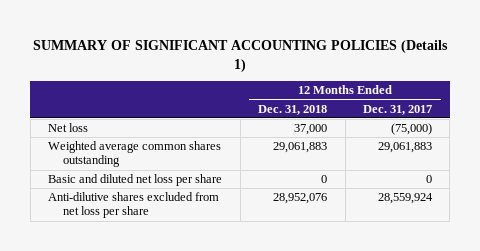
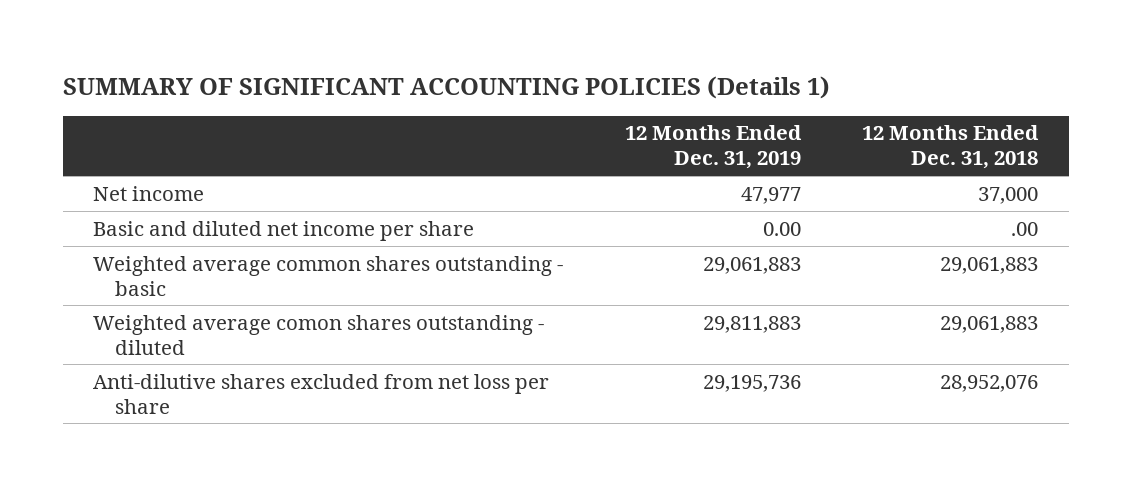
- | 12 Months Ended Dec. 31, 2018 | 12 Months Ended Dec. 31, 2017
+ | 12 Months Ended Dec. 31, 2019 | 12 Months Ended Dec. 31, 2018
- Net loss | 37,000 | (75,000)
- Weighted average common shares outstanding | 29,061,883 | 29,061,883
- Basic and diluted net loss per share | 0 | 0
+ Net income | 47,977 | 37,000
+ Basic and diluted net income per share | 0.00 | .00
+ Weighted average common shares outstanding - basic | 29,061,883 | 29,061,883
+ Weighted average comon shares outstanding - diluted | 29,811,883 | 29,061,883

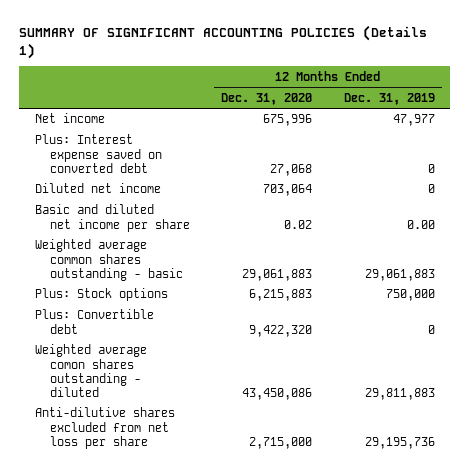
- | 12 Months Ended Dec. 31, 2019 | 12 Months Ended Dec. 31, 2018
+ | 12 Months Ended Dec. 31, 2020 | 12 Months Ended Dec. 31, 2019
+ Plus: Interest expense saved on converted debt | 27,068 | 0
+ Diluted net income | 703,064 | 0
+ Plus: Stock options | 6,215,883 | 750,000
+ Plus: Convertible debt | 9,422,320 | 0

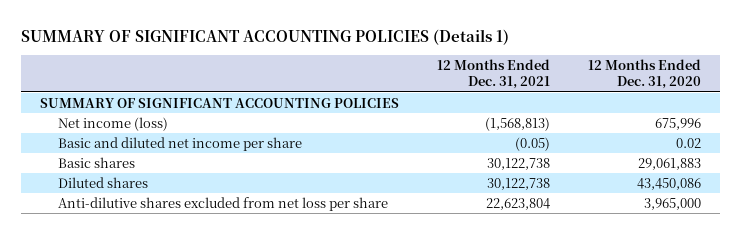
- | 12 Months Ended Dec. 31, 2020 | 12 Months Ended Dec. 31, 2019
+ | 12 Months Ended Dec. 31, 2021 | 12 Months Ended Dec. 31, 2020
- Net income | 675,996 | 47,977
- Plus: Interest expense saved on converted debt | 27,068 | 0
- Diluted net income | 703,064 | 0
+ SUMMARY OF SIGNIFICANT ACCOUNTING POLICIES
+ Net income (loss) | (1,568,813) | 675,996
- Weighted average common shares outstanding - basic | 29,061,883 | 29,061,883
- Plus: Stock options | 6,215,883 | 750,000
- Plus: Convertible debt | 9,422,320 | 0
- Weighted average comon shares outstanding - diluted | 43,450,086 | 29,811,883
- Anti-dilutive shares excluded from net loss per share | 2,715,000 | 29,195,736
+ Basic shares | 30,122,738 | 29,061,883
+ Diluted shares | 30,122,738 | 43,450,086
+ Anti-dilutive shares excluded from net loss per share | 22,623,804 | 3,965,000

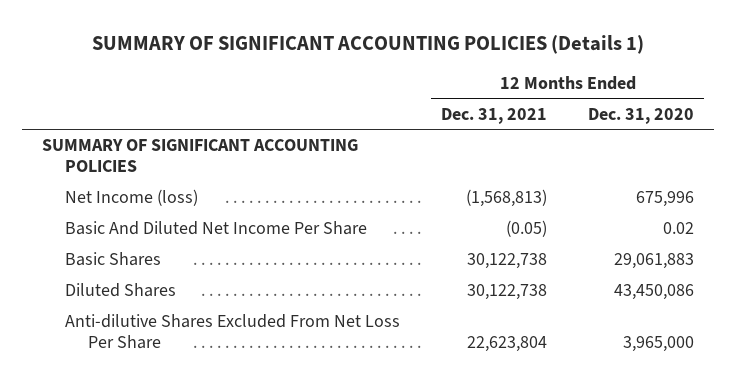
- Net income (loss) | (1,568,813) | 675,996
- Basic and diluted net income per share | (0.05) | 0.02
- Basic shares | 30,122,738 | 29,061,883
- Diluted shares | 30,122,738 | 43,450,086
- Anti-dilutive shares excluded from net loss per share | 22,623,804 | 3,965,000
+ Net Income (loss) | (1,568,813) | 675,996
+ Basic And Diluted Net Income Per Share | (0.05) | 0.02
+ Basic Shares | 30,122,738 | 29,061,883
+ Diluted Shares | 30,122,738 | 43,450,086
+ Anti-dilutive Shares Excluded From Net Loss Per Share | 22,623,804 | 3,965,000

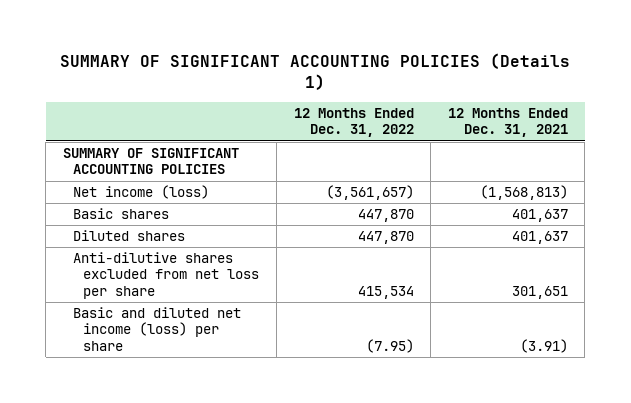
- | 12 Months Ended Dec. 31, 2021 | 12 Months Ended Dec. 31, 2020
+ | 12 Months Ended Dec. 31, 2022 | 12 Months Ended Dec. 31, 2021
- Net Income (loss) | (1,568,813) | 675,996
- Basic And Diluted Net Income Per Share | (0.05) | 0.02
- Basic Shares | 30,122,738 | 29,061,883
- Diluted Shares | 30,122,738 | 43,450,086
- Anti-dilutive Shares Excluded From Net Loss Per Share | 22,623,804 | 3,965,000
+ Net income (loss) | (3,561,657) | (1,568,813)
+ Basic shares | 447,870 | 401,637
+ Diluted shares | 447,870 | 401,637
+ Anti-dilutive shares excluded from net loss per share | 415,534 | 301,651
+ Basic and diluted net income (loss) per share | (7.95) | (3.91)

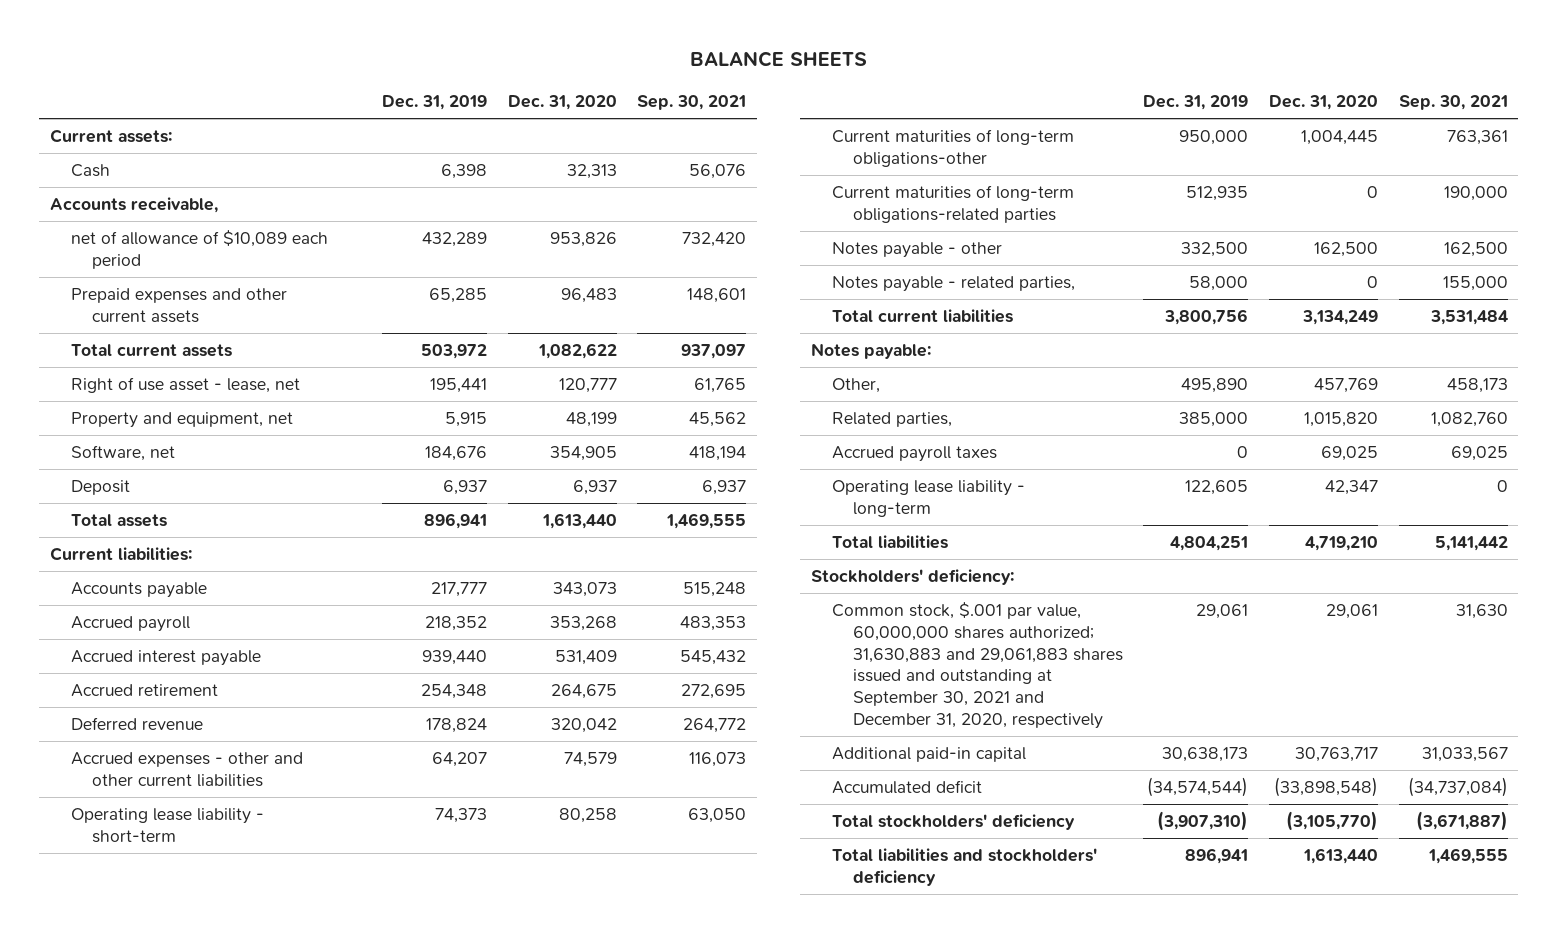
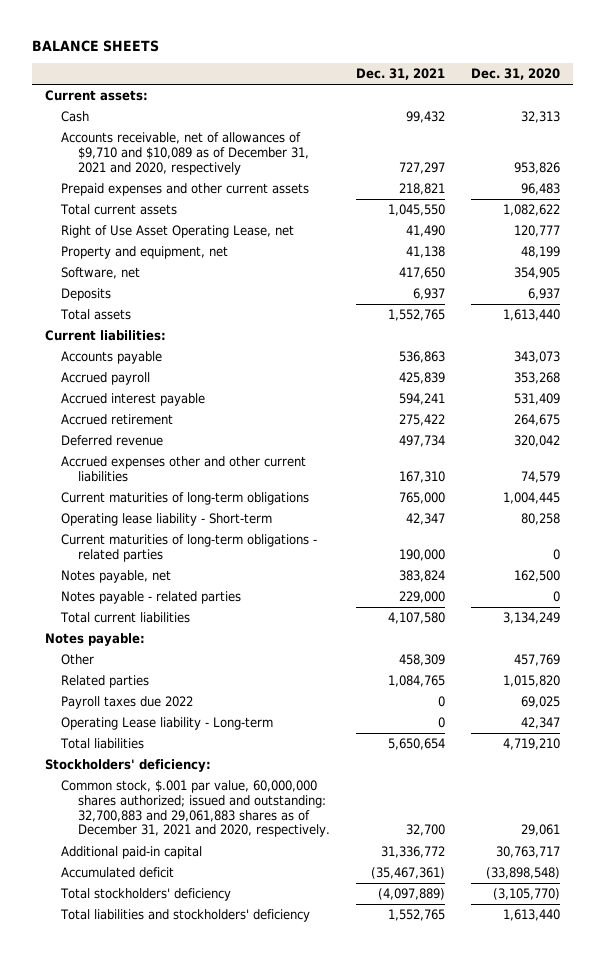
- | Dec. 31, 2019 | Dec. 31, 2020 | Sep. 30, 2021
+ | Dec. 31, 2021 | Dec. 31, 2020
- Accounts receivable,
- net of allowance of $10,089 each period | 432,289 | 953,826 | 732,420
+ Accounts receivable, net of allowances of $9,710 and $10,089 as of December 31, 2021 and 2020, respectively | 727,297 | 953,826
- Right of use asset - lease, net | 195,441 | 120,777 | 61,765
+ Right of Use Asset Operating Lease, net | 41,490 | 120,777
- Deposit | 6,937 | 6,937 | 6,937
+ Deposits | 6,937 | 6,937
- Accrued expenses - other and other current liabilities | 64,207 | 74,579 | 116,073
- Operating lease liability - short-term | 74,373 | 80,258 | 63,050
- Current maturities of long-term obligations-other | 950,000 | 1,004,445 | 763,361
- Current maturities of long-term obligations-related parties | 512,935 | 0 | 190,000
- Notes payable - other | 332,500 | 162,500 | 162,500
- Notes payable - related parties, | 58,000 | 0 | 155,000
+ Accrued expenses other and other current liabilities | 167,310 | 74,579
+ Current maturities of long-term obligations | 765,000 | 1,004,445
+ Operating lease liability - Short-term | 42,347 | 80,258
+ Current maturities of long-term obligations - related parties | 190,000 | 0
+ Notes payable, net | 383,824 | 162,500
+ Notes payable - related parties | 229,000 | 0
- Other, | 495,890 | 457,769 | 458,173
- Related parties, | 385,000 | 1,015,820 | 1,082,760
- Accrued payroll taxes | 0 | 69,025 | 69,025
- Operating lease liability - long-term | 122,605 | 42,347 | 0
+ Other | 458,309 | 457,769
+ Related parties | 1,084,765 | 1,015,820
+ Payroll taxes due 2022 | 0 | 69,025
+ Operating Lease liability - Long-term | 0 | 42,347
- Common stock, $.001 par value, 60,000,000 shares authorized; 31,630,883 and 29,061,883 shares issued and outstanding at September 30, 2021 and December 31, 2020, respectively | 29,061 | 29,061 | 31,630
+ Common stock, $.001 par value, 60,000,000 shares authorized; issued and outstanding: 32,700,883 and 29,061,883 shares as of December 31, 2021 and 2020, respectively. | 32,700 | 29,061

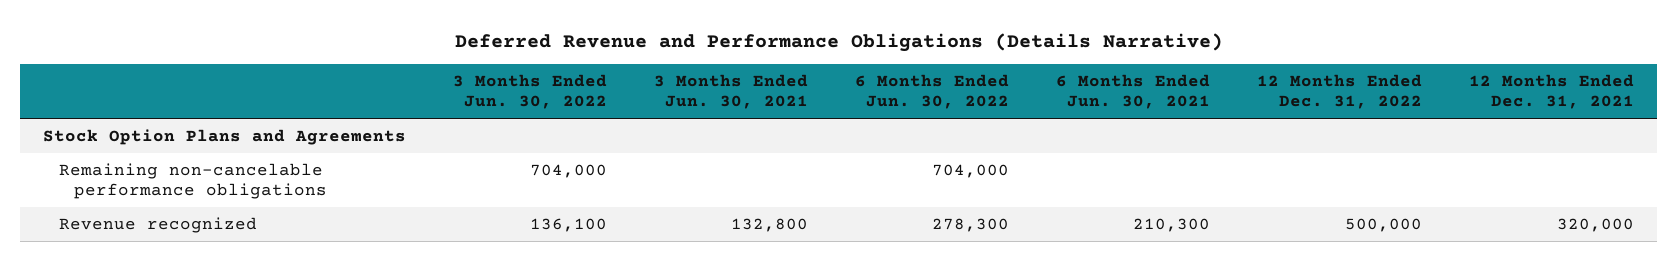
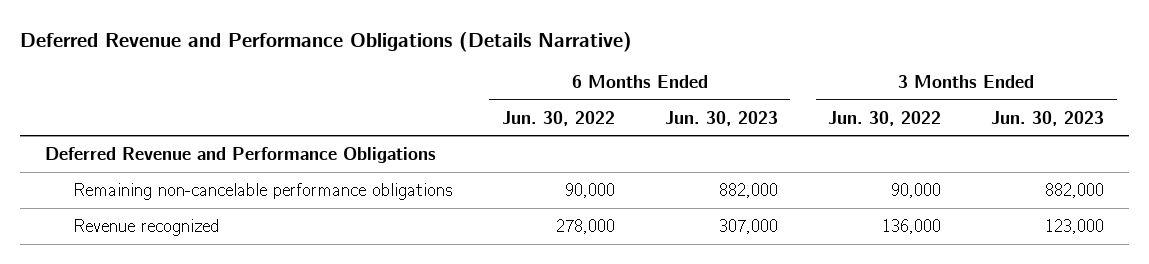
- | 3 Months Ended Jun. 30, 2022 | 3 Months Ended Jun. 30, 2021 | 6 Months Ended Jun. 30, 2022 | 6 Months Ended Jun. 30, 2021 | 12 Months Ended Dec. 31, 2022 | 12 Months Ended Dec. 31, 2021
+ | 6 Months Ended Jun. 30, 2022 | 6 Months Ended Jun. 30, 2023 | 3 Months Ended Jun. 30, 2022 | 3 Months Ended Jun. 30, 2023
- Stock Option Plans and Agreements
- Remaining non-cancelable performance obligations | 704,000 | | 704,000 | | |
- Revenue recognized | 136,100 | 132,800 | 278,300 | 210,300 | 500,000 | 320,000
+ Deferred Revenue and Performance Obligations
+ Remaining non-cancelable performance obligations | 90,000 | 882,000 | 90,000 | 882,000
+ Revenue recognized | 278,000 | 307,000 | 136,000 | 123,000

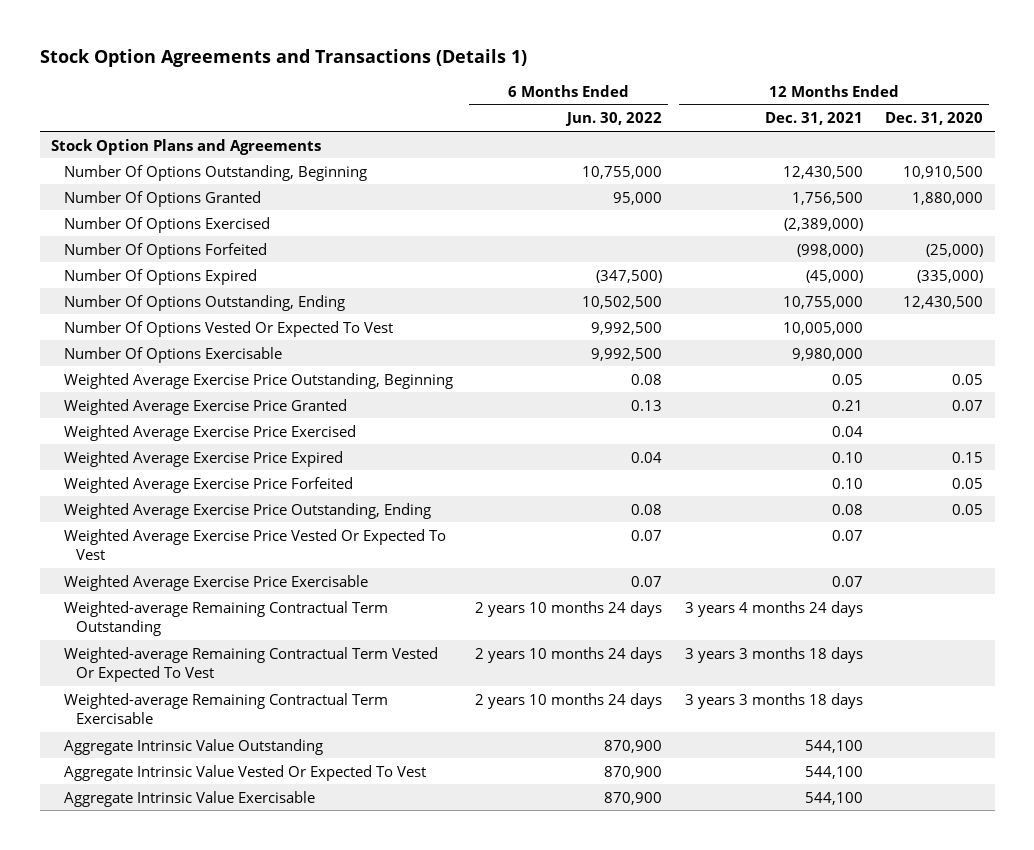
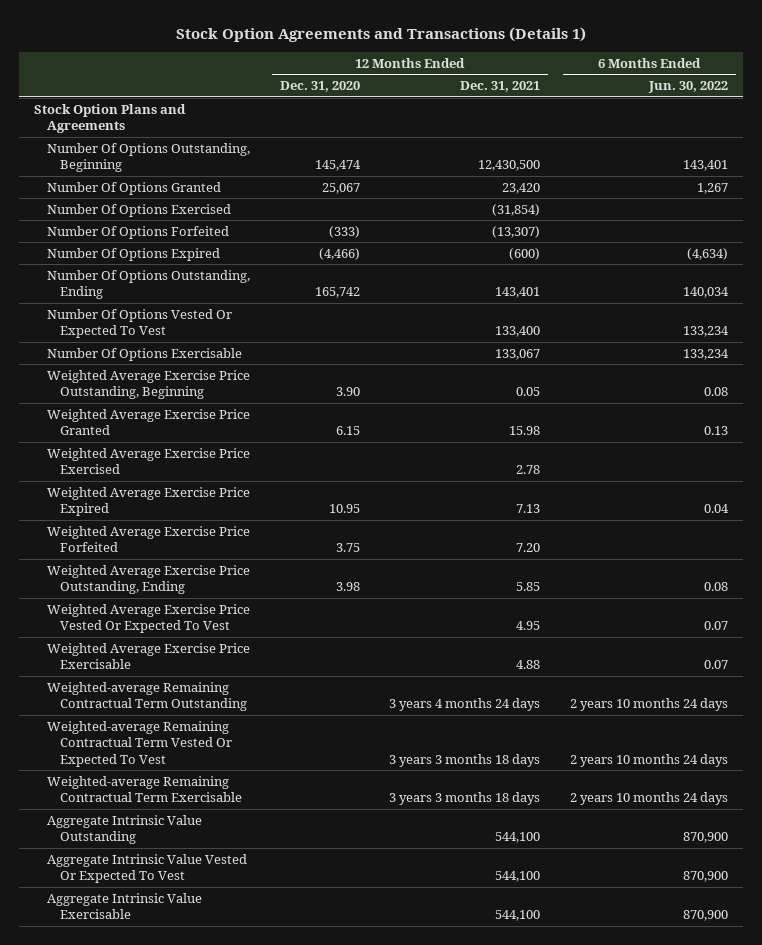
- | 6 Months Ended Jun. 30, 2022 | 12 Months Ended Dec. 31, 2021 | 12 Months Ended Dec. 31, 2020
+ | 12 Months Ended Dec. 31, 2020 | 12 Months Ended Dec. 31, 2021 | 6 Months Ended Jun. 30, 2022
- Number Of Options Outstanding, Beginning | 10,755,000 | 12,430,500 | 10,910,500
- Number Of Options Granted | 95,000 | 1,756,500 | 1,880,000
- Number Of Options Exercised | | (2,389,000) |
- Number Of Options Forfeited | | (998,000) | (25,000)
- Number Of Options Expired | (347,500) | (45,000) | (335,000)
- Number Of Options Outstanding, Ending | 10,502,500 | 10,755,000 | 12,430,500
- Number Of Options Vested Or Expected To Vest | 9,992,500 | 10,005,000 |
- Number Of Options Exercisable | 9,992,500 | 9,980,000 |
- Weighted Average Exercise Price Outstanding, Beginning | 0.08 | 0.05 | 0.05
- Weighted Average Exercise Price Granted | 0.13 | 0.21 | 0.07
- Weighted Average Exercise Price Exercised | | 0.04 |
- Weighted Average Exercise Price Expired | 0.04 | 0.10 | 0.15
- Weighted Average Exercise Price Forfeited | | 0.10 | 0.05
- Weighted Average Exercise Price Outstanding, Ending | 0.08 | 0.08 | 0.05
- Weighted Average Exercise Price Vested Or Expected To Vest | 0.07 | 0.07 |
- Weighted Average Exercise Price Exercisable | 0.07 | 0.07 |
+ Number Of Options Outstanding, Beginning | 145,474 | 12,430,500 | 143,401
+ Number Of Options Granted | 25,067 | 23,420 | 1,267
+ Number Of Options Exercised | | (31,854) |
+ Number Of Options Forfeited | (333) | (13,307) |
+ Number Of Options Expired | (4,466) | (600) | (4,634)
+ Number Of Options Outstanding, Ending | 165,742 | 143,401 | 140,034
+ Number Of Options Vested Or Expected To Vest | | 133,400 | 133,234
+ Number Of Options Exercisable | | 133,067 | 133,234
+ Weighted Average Exercise Price Outstanding, Beginning | 3.90 | 0.05 | 0.08
+ Weighted Average Exercise Price Granted | 6.15 | 15.98 | 0.13
+ Weighted Average Exercise Price Exercised | | 2.78 |
+ Weighted Average Exercise Price Expired | 10.95 | 7.13 | 0.04
+ Weighted Average Exercise Price Forfeited | 3.75 | 7.20 |
+ Weighted Average Exercise Price Outstanding, Ending | 3.98 | 5.85 | 0.08
+ Weighted Average Exercise Price Vested Or Expected To Vest | | 4.95 | 0.07
+ Weighted Average Exercise Price Exercisable | | 4.88 | 0.07

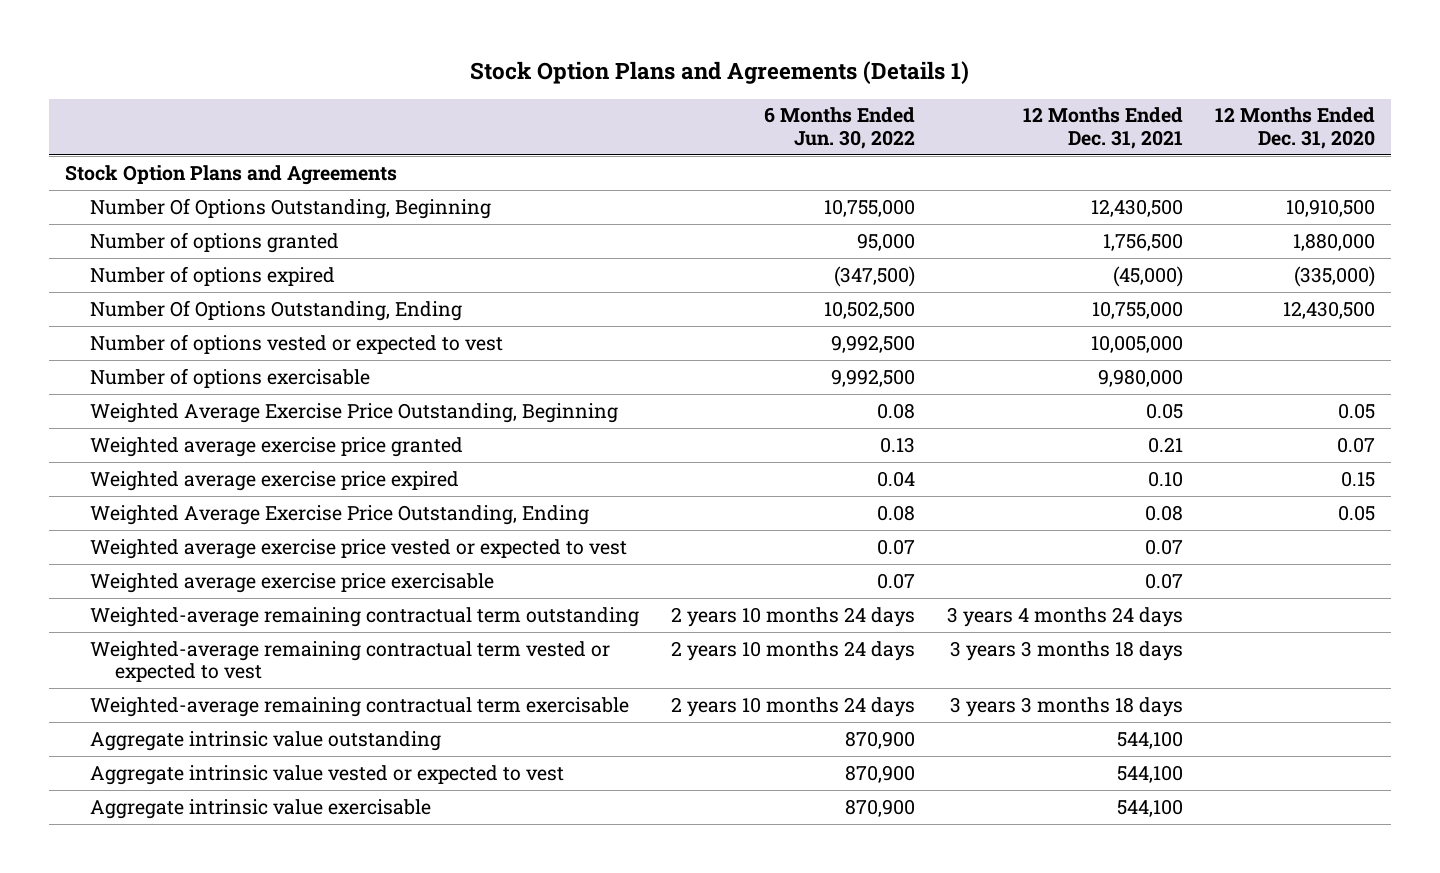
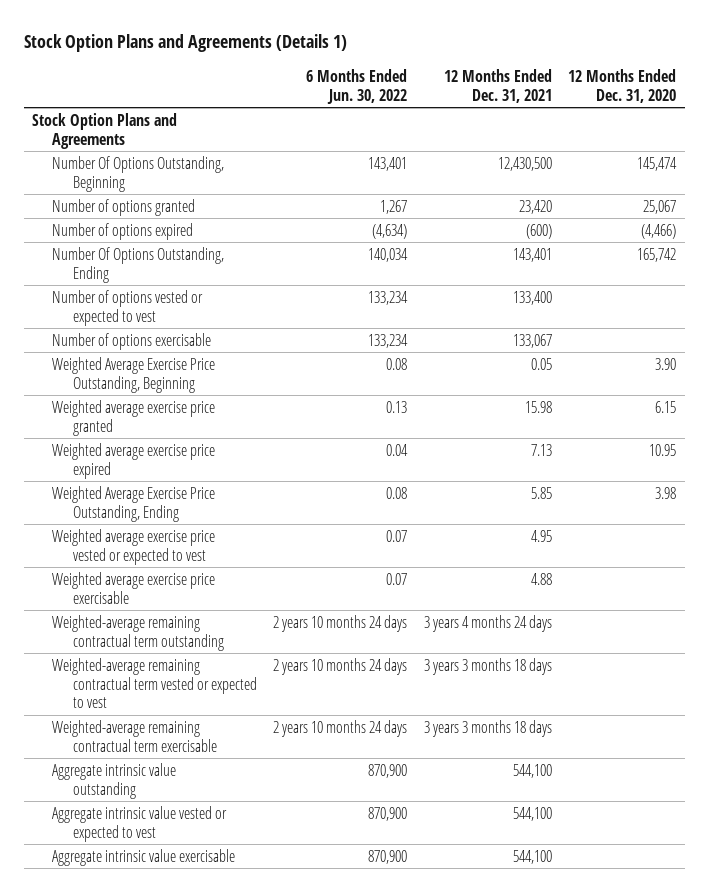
- Number Of Options Outstanding, Beginning | 10,755,000 | 12,430,500 | 10,910,500
- Number of options granted | 95,000 | 1,756,500 | 1,880,000
- Number of options expired | (347,500) | (45,000) | (335,000)
- Number Of Options Outstanding, Ending | 10,502,500 | 10,755,000 | 12,430,500
- Number of options vested or expected to vest | 9,992,500 | 10,005,000 |
- Number of options exercisable | 9,992,500 | 9,980,000 |
- Weighted Average Exercise Price Outstanding, Beginning | 0.08 | 0.05 | 0.05
- Weighted average exercise price granted | 0.13 | 0.21 | 0.07
- Weighted average exercise price expired | 0.04 | 0.10 | 0.15
- Weighted Average Exercise Price Outstanding, Ending | 0.08 | 0.08 | 0.05
- Weighted average exercise price vested or expected to vest | 0.07 | 0.07 |
- Weighted average exercise price exercisable | 0.07 | 0.07 |
+ Number Of Options Outstanding, Beginning | 143,401 | 12,430,500 | 145,474
+ Number of options granted | 1,267 | 23,420 | 25,067
+ Number of options expired | (4,634) | (600) | (4,466)
+ Number Of Options Outstanding, Ending | 140,034 | 143,401 | 165,742
+ Number of options vested or expected to vest | 133,234 | 133,400 |
+ Number of options exercisable | 133,234 | 133,067 |
+ Weighted Average Exercise Price Outstanding, Beginning | 0.08 | 0.05 | 3.90
+ Weighted average exercise price granted | 0.13 | 15.98 | 6.15
+ Weighted average exercise price expired | 0.04 | 7.13 | 10.95
+ Weighted Average Exercise Price Outstanding, Ending | 0.08 | 5.85 | 3.98
+ Weighted average exercise price vested or expected to vest | 0.07 | 4.95 |
+ Weighted average exercise price exercisable | 0.07 | 4.88 |

